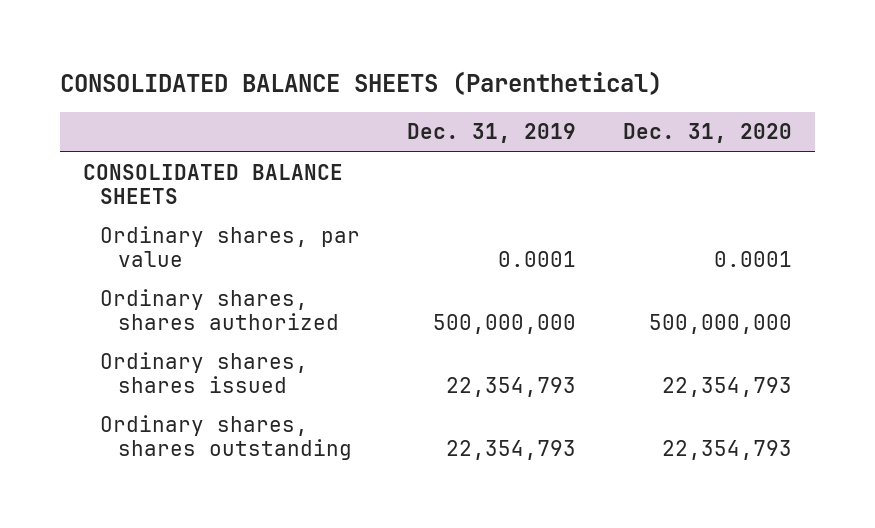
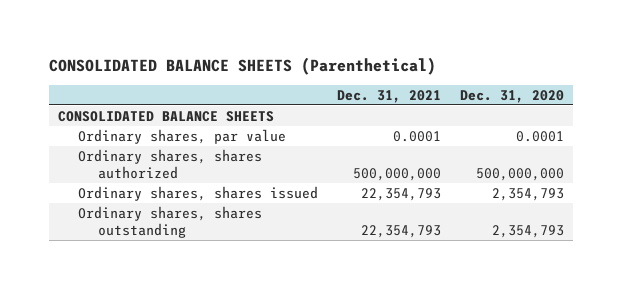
- | Dec. 31, 2019 | Dec. 31, 2020
+ | Dec. 31, 2021 | Dec. 31, 2020
- Ordinary shares, shares issued | 22,354,793 | 22,354,793
- Ordinary shares, shares outstanding | 22,354,793 | 22,354,793
+ Ordinary shares, shares issued | 22,354,793 | 2,354,793
+ Ordinary shares, shares outstanding | 22,354,793 | 2,354,793

